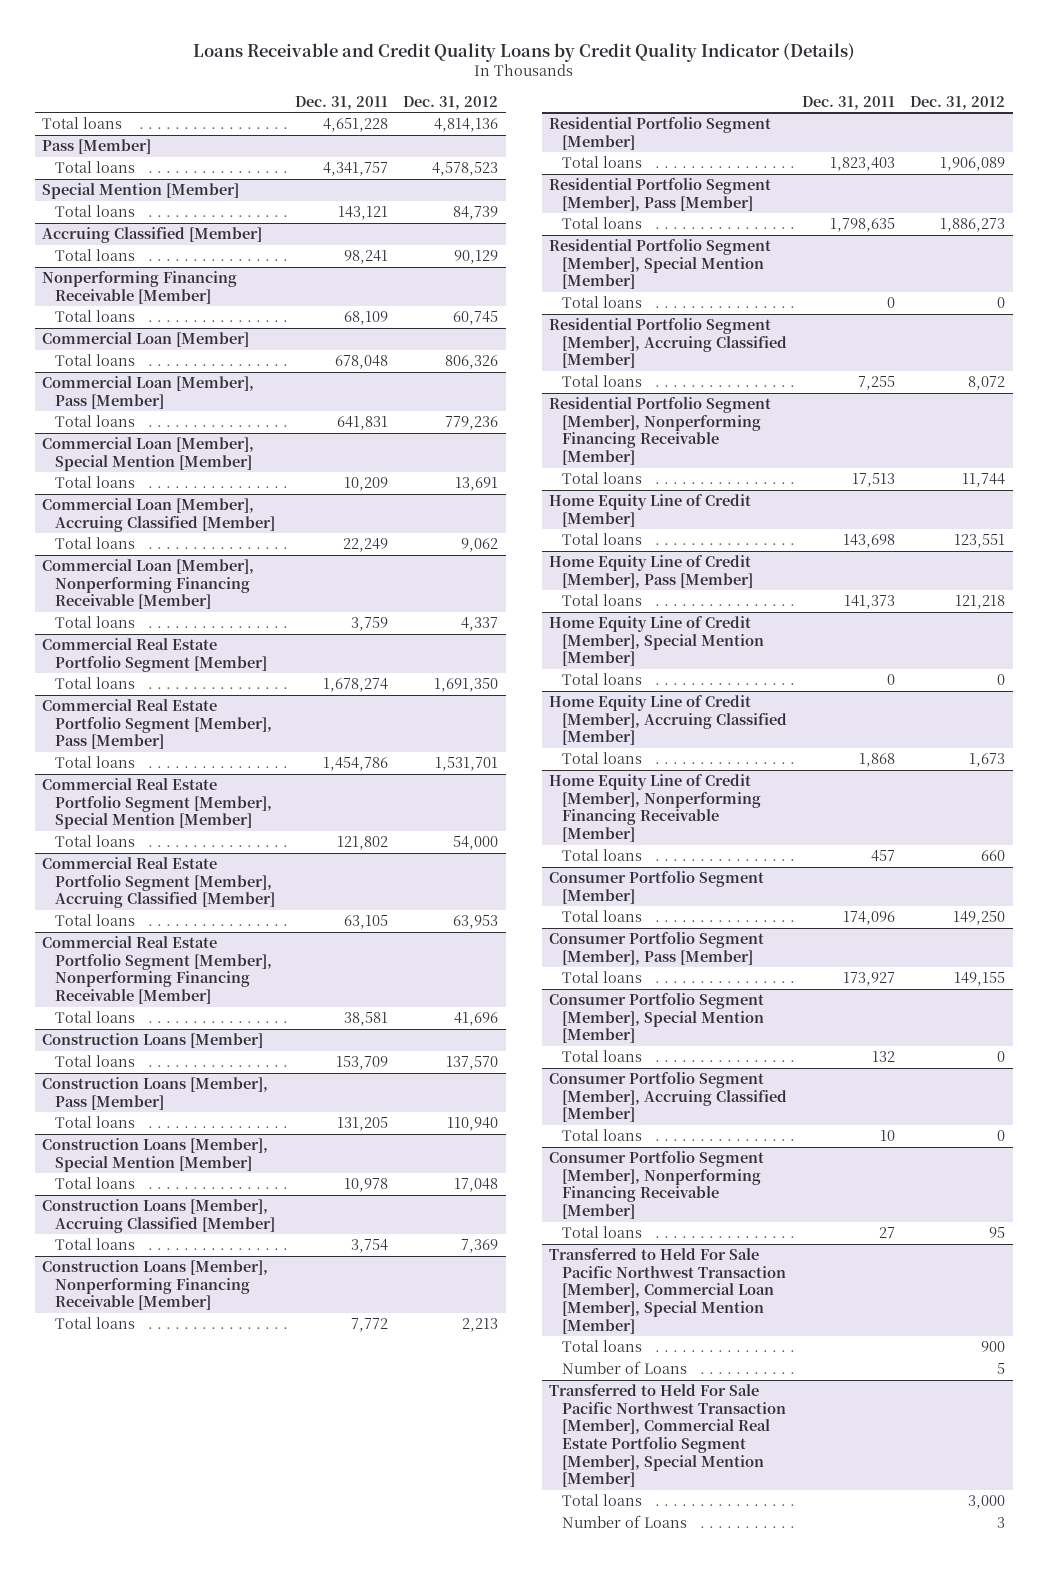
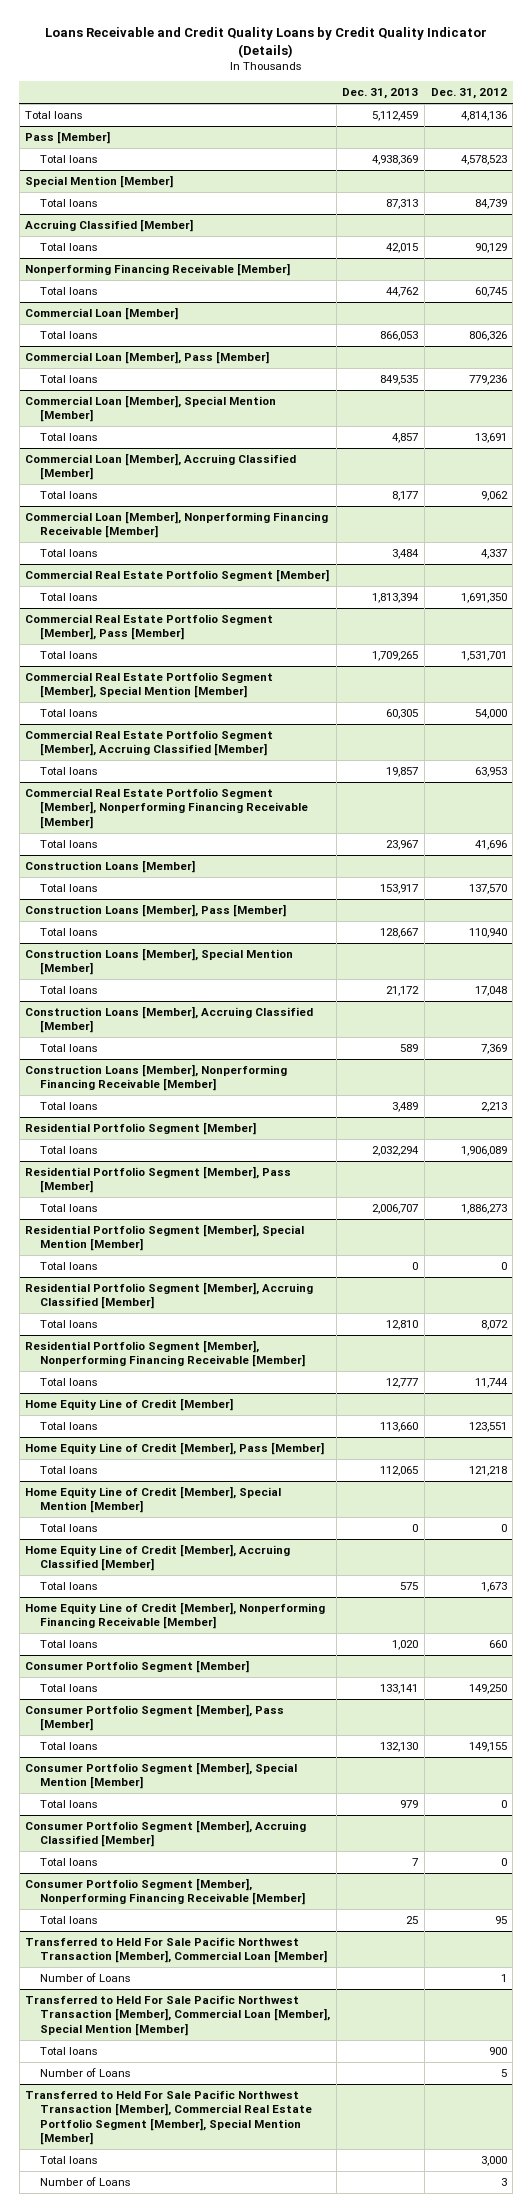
- | Dec. 31, 2011 | Dec. 31, 2012
+ | Dec. 31, 2013 | Dec. 31, 2012
+ Transferred to Held For Sale Pacific Northwest Transaction [Member], Commercial Loan [Member]
+ Number of Loans | | 1

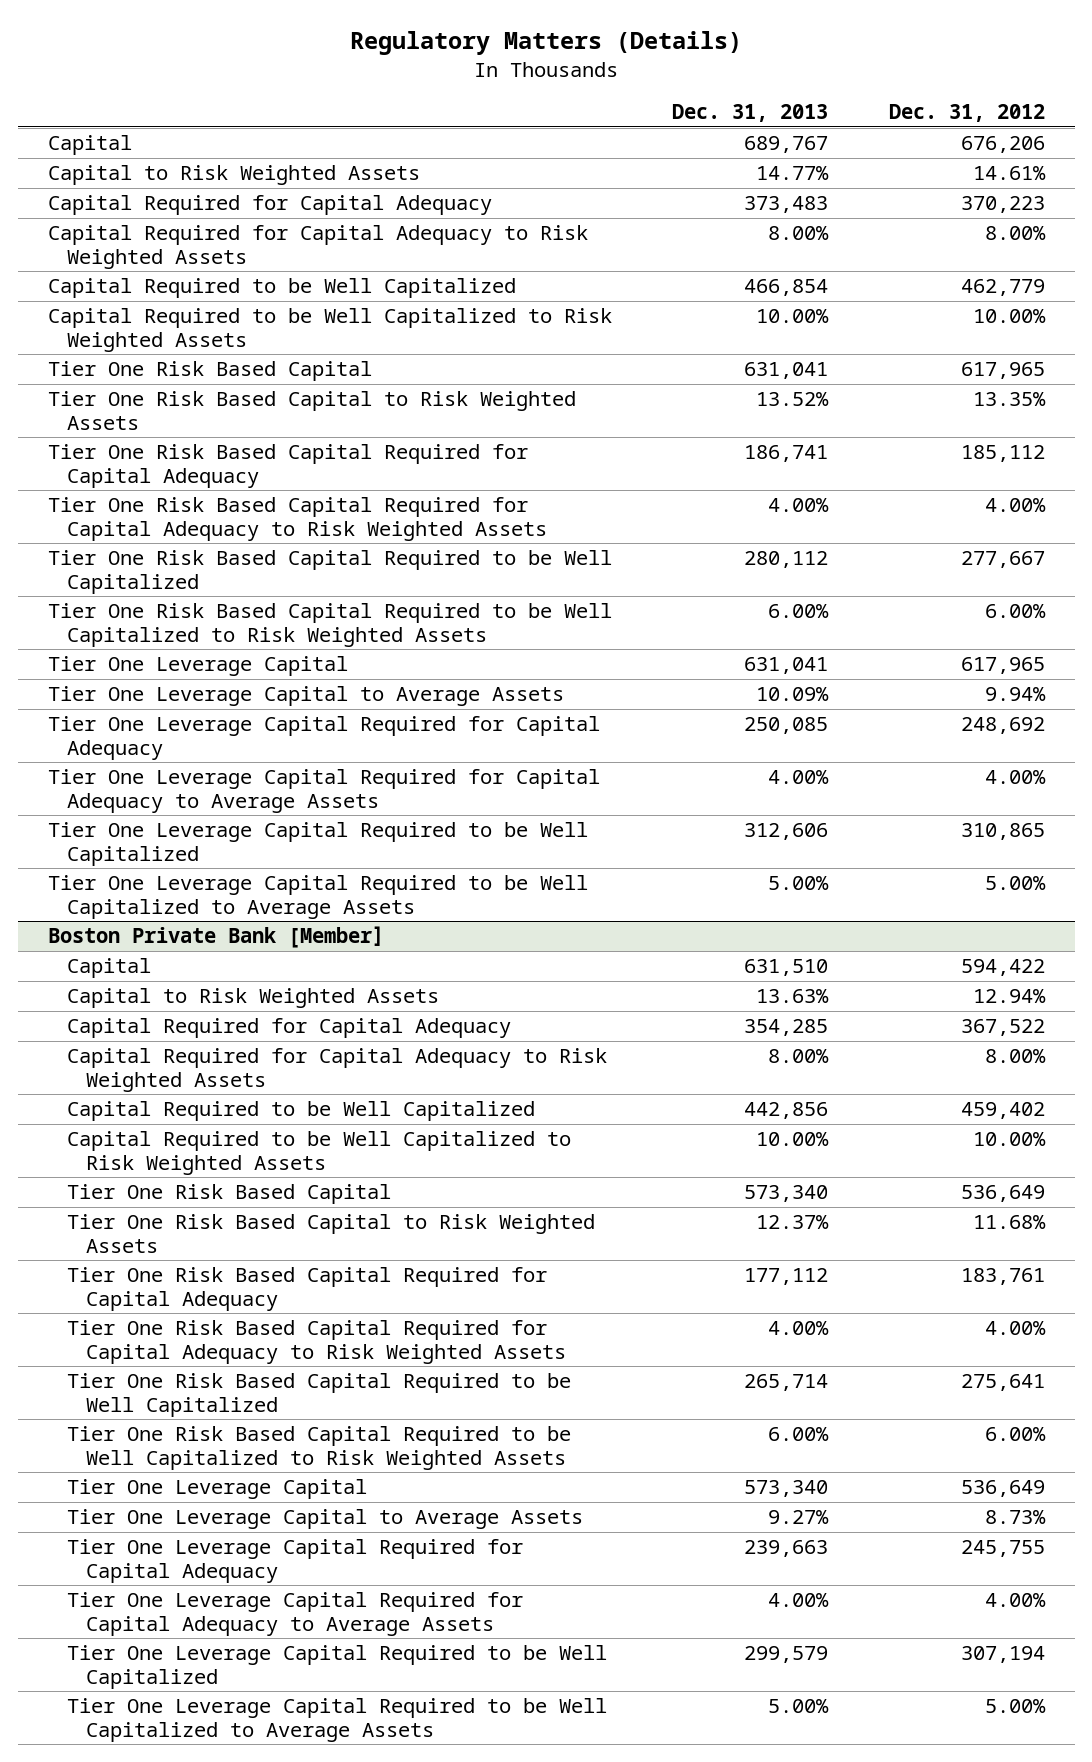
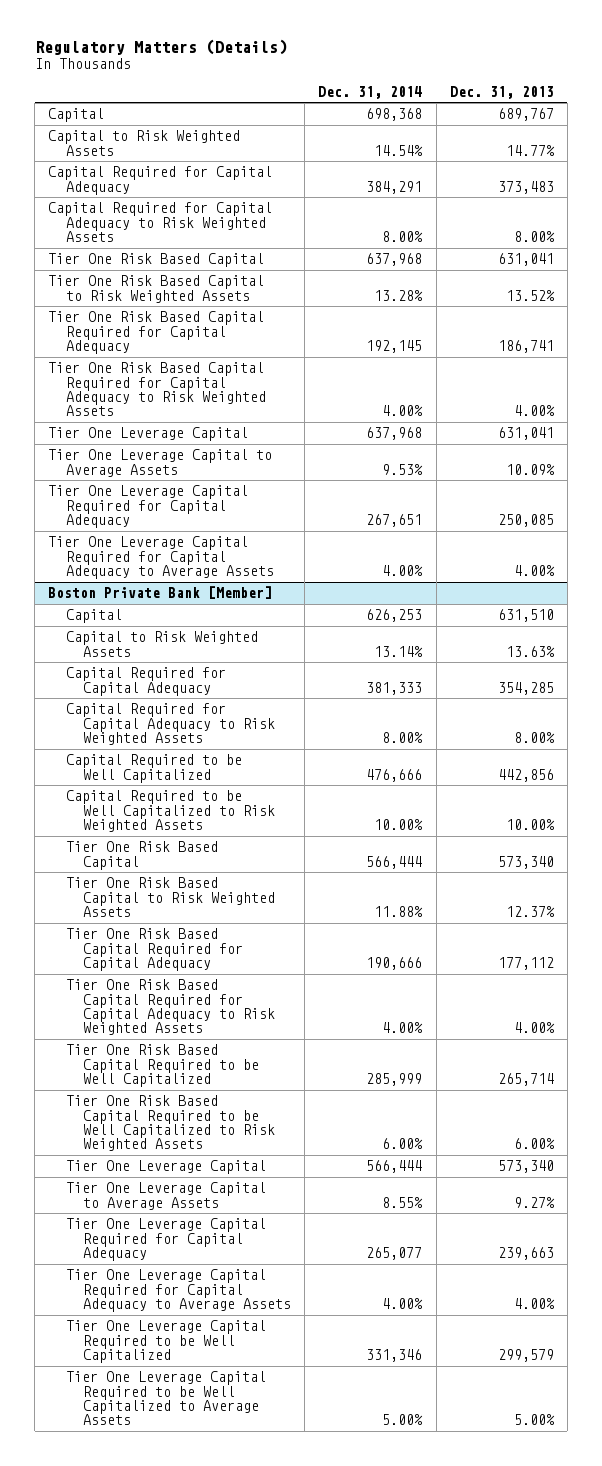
- | Dec. 31, 2013 | Dec. 31, 2012
+ | Dec. 31, 2014 | Dec. 31, 2013
- Capital Required to be Well Capitalized | 466,854 | 462,779
- Capital Required to be Well Capitalized to Risk Weighted Assets | 10.00% | 10.00%
- Tier One Risk Based Capital Required to be Well Capitalized | 280,112 | 277,667
- Tier One Risk Based Capital Required to be Well Capitalized to Risk Weighted Assets | 6.00% | 6.00%
- Tier One Leverage Capital Required to be Well Capitalized | 312,606 | 310,865
- Tier One Leverage Capital Required to be Well Capitalized to Average Assets | 5.00% | 5.00%

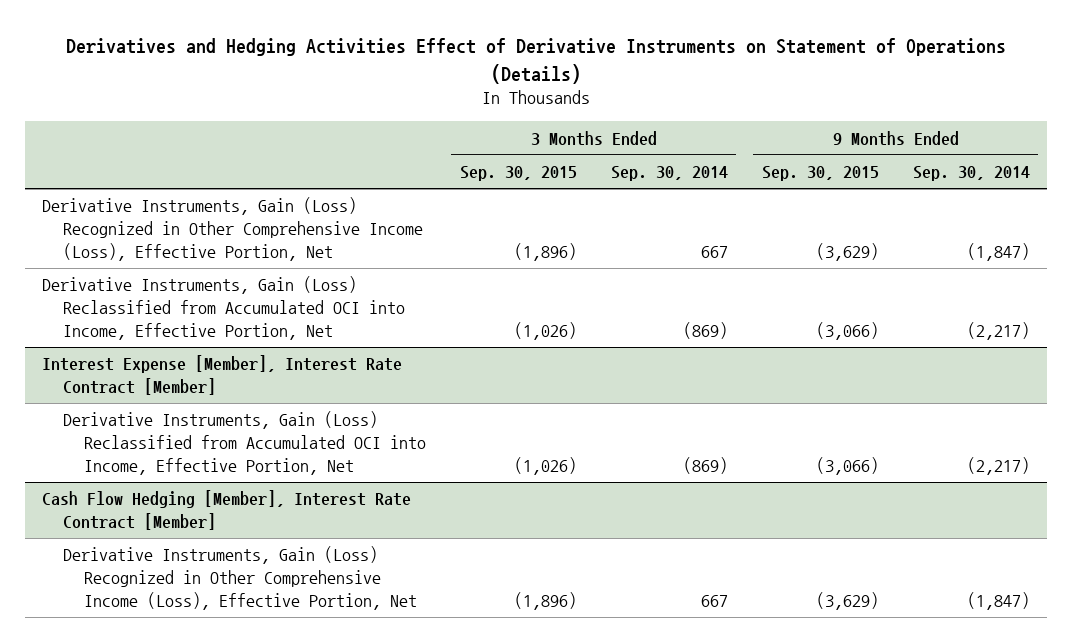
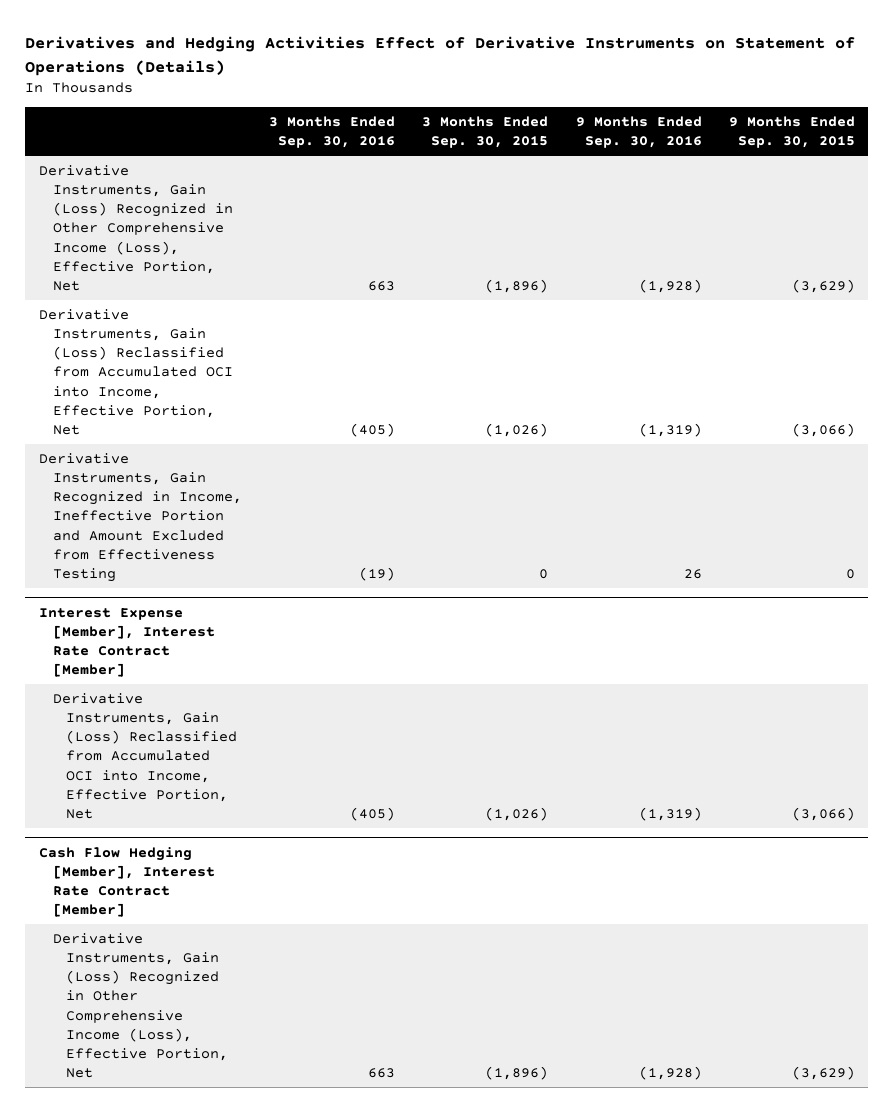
- | 3 Months Ended Sep. 30, 2015 | 3 Months Ended Sep. 30, 2014 | 9 Months Ended Sep. 30, 2015 | 9 Months Ended Sep. 30, 2014
+ | 3 Months Ended Sep. 30, 2016 | 3 Months Ended Sep. 30, 2015 | 9 Months Ended Sep. 30, 2016 | 9 Months Ended Sep. 30, 2015
+ Derivative Instruments, Gain Recognized in Income, Ineffective Portion and Amount Excluded from Effectiveness Testing | (19) | 0 | 26 | 0

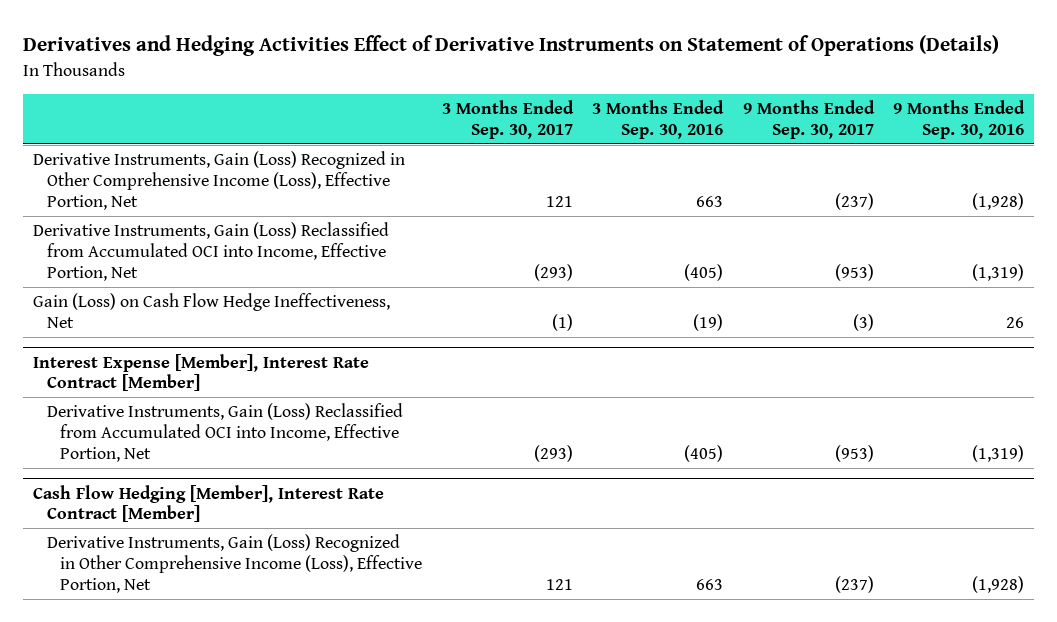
- | 3 Months Ended Sep. 30, 2016 | 3 Months Ended Sep. 30, 2015 | 9 Months Ended Sep. 30, 2016 | 9 Months Ended Sep. 30, 2015
+ | 3 Months Ended Sep. 30, 2017 | 3 Months Ended Sep. 30, 2016 | 9 Months Ended Sep. 30, 2017 | 9 Months Ended Sep. 30, 2016
- Derivative Instruments, Gain Recognized in Income, Ineffective Portion and Amount Excluded from Effectiveness Testing | (19) | 0 | 26 | 0
+ Gain (Loss) on Cash Flow Hedge Ineffectiveness, Net | (1) | (19) | (3) | 26

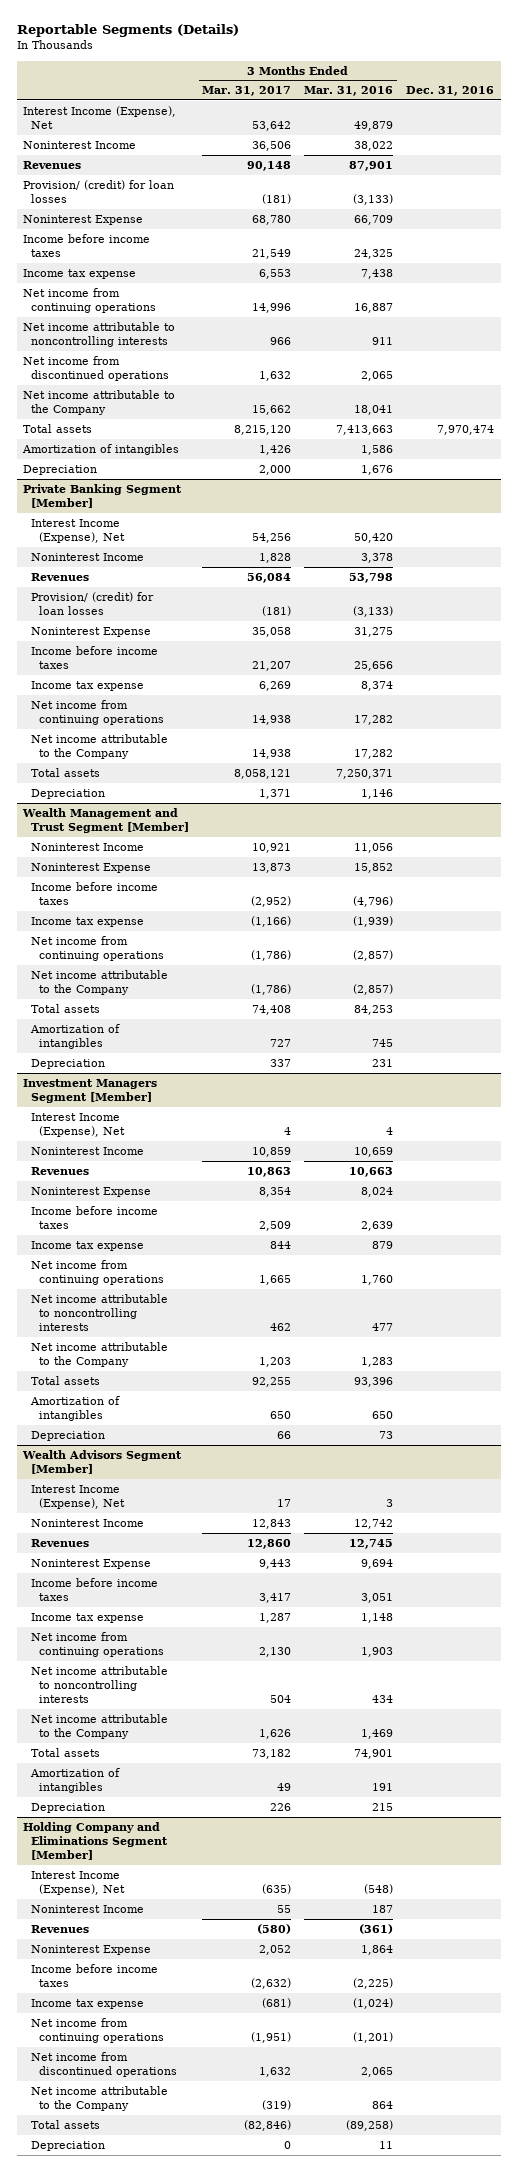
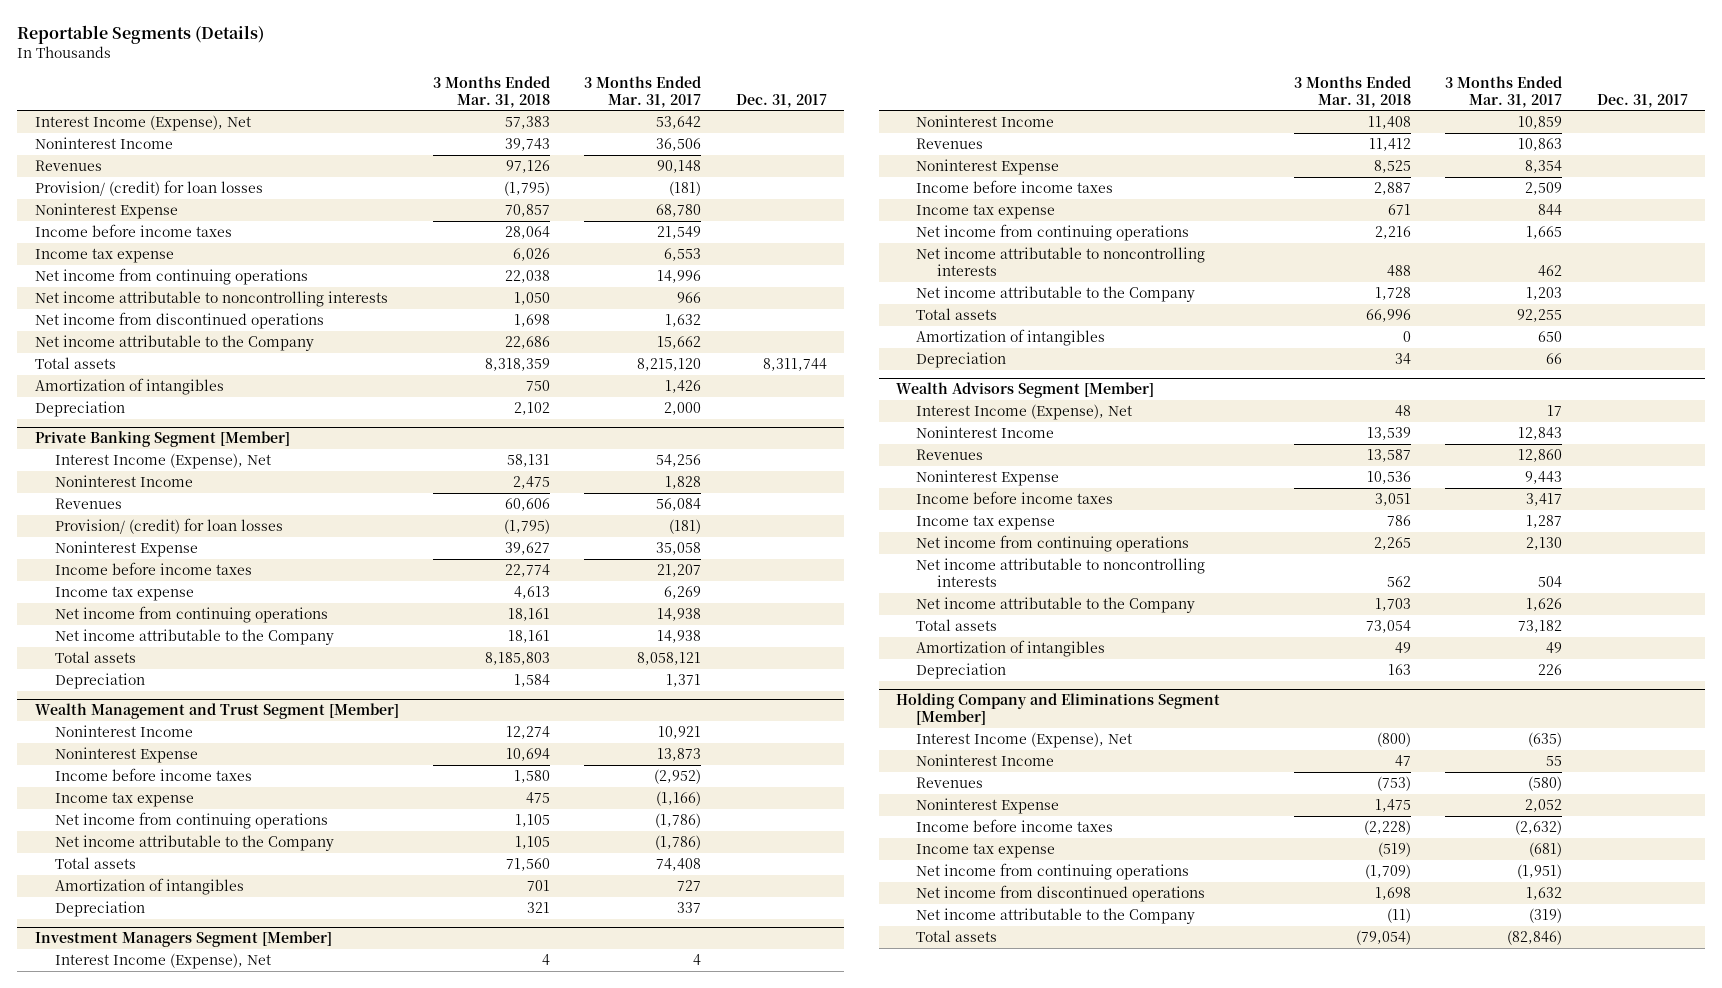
- | 3 Months Ended Mar. 31, 2017 | 3 Months Ended Mar. 31, 2016 | Dec. 31, 2016
+ | 3 Months Ended Mar. 31, 2018 | 3 Months Ended Mar. 31, 2017 | Dec. 31, 2017
@ Holding Company and Eliminations Segment [Member]
- Depreciation | 0 | 11 |

